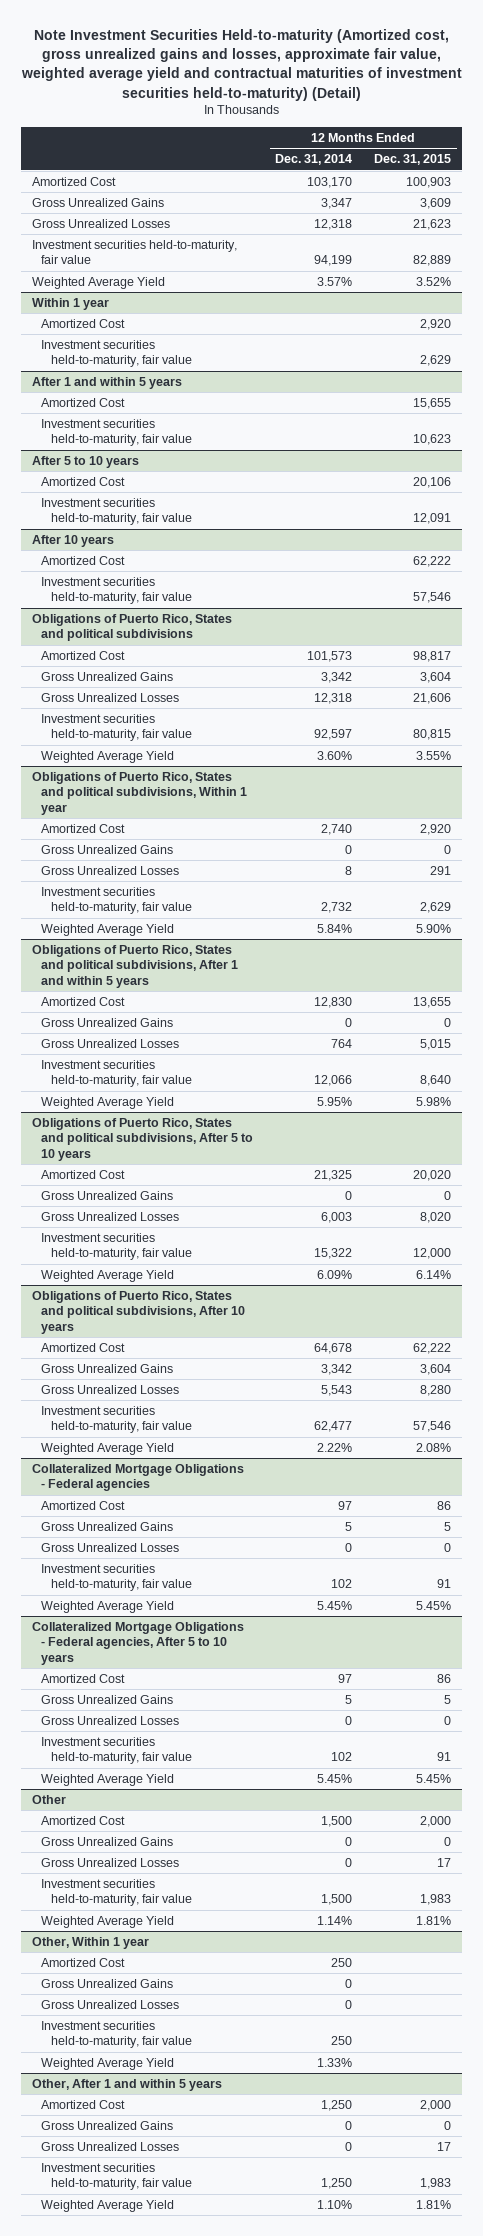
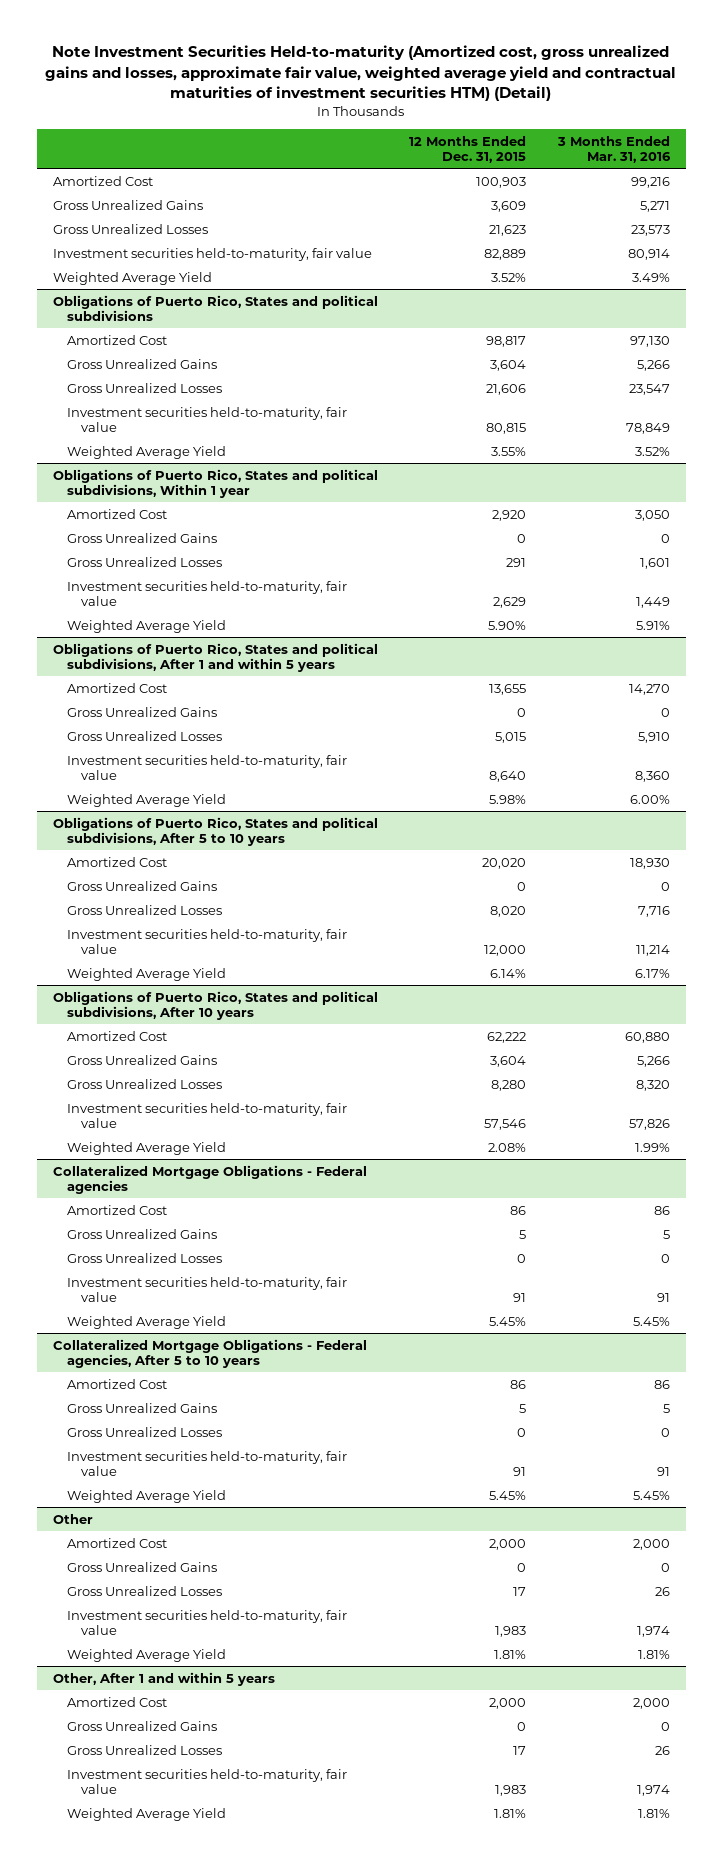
- Note Investment Securities Held-to-maturity (Amortized cost, gross unrealized gains and losses, approximate fair value, weighted average yield and contractual maturities of investment securities held-to-maturity) (Detail)
+ Note Investment Securities Held-to-maturity (Amortized cost, gross unrealized gains and losses, approximate fair value, weighted average yield and contractual maturities of investment securities HTM) (Detail)
- | 12 Months Ended Dec. 31, 2014 | 12 Months Ended Dec. 31, 2015
+ | 12 Months Ended Dec. 31, 2015 | 3 Months Ended Mar. 31, 2016
- Within 1 year
- Amortized Cost | | 2,920
- Investment securities held-to-maturity, fair value | | 2,629
- After 1 and within 5 years
- Amortized Cost | | 15,655
- Investment securities held-to-maturity, fair value | | 10,623
- After 5 to 10 years
- Amortized Cost | | 20,106
- Investment securities held-to-maturity, fair value | | 12,091
- After 10 years
- Amortized Cost | | 62,222
- Investment securities held-to-maturity, fair value | | 57,546
- Other, Within 1 year
- Amortized Cost | 250 |
- Gross Unrealized Gains | 0 |
- Gross Unrealized Losses | 0 |
- Investment securities held-to-maturity, fair value | 250 |
- Weighted Average Yield | 1.33% |

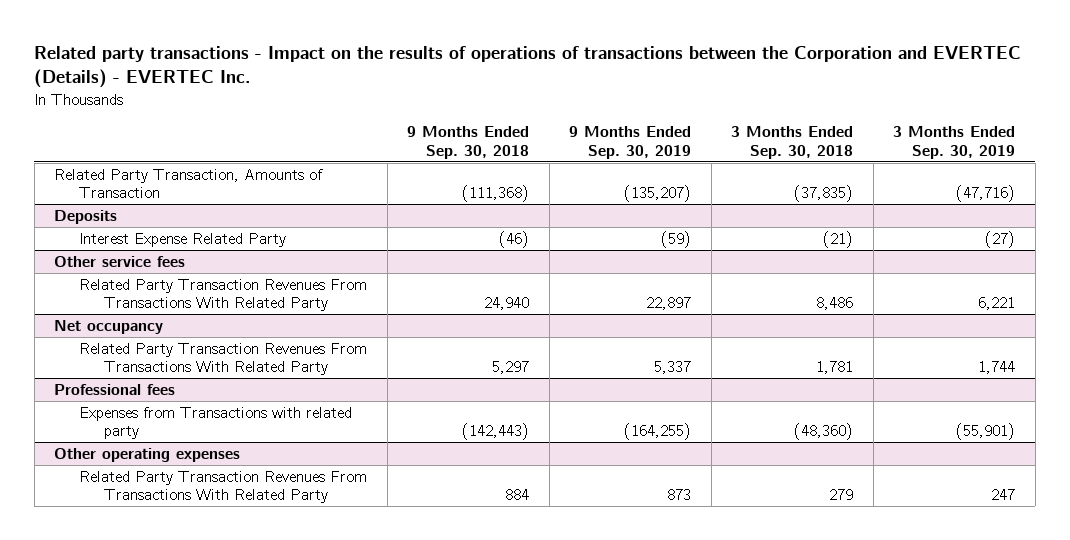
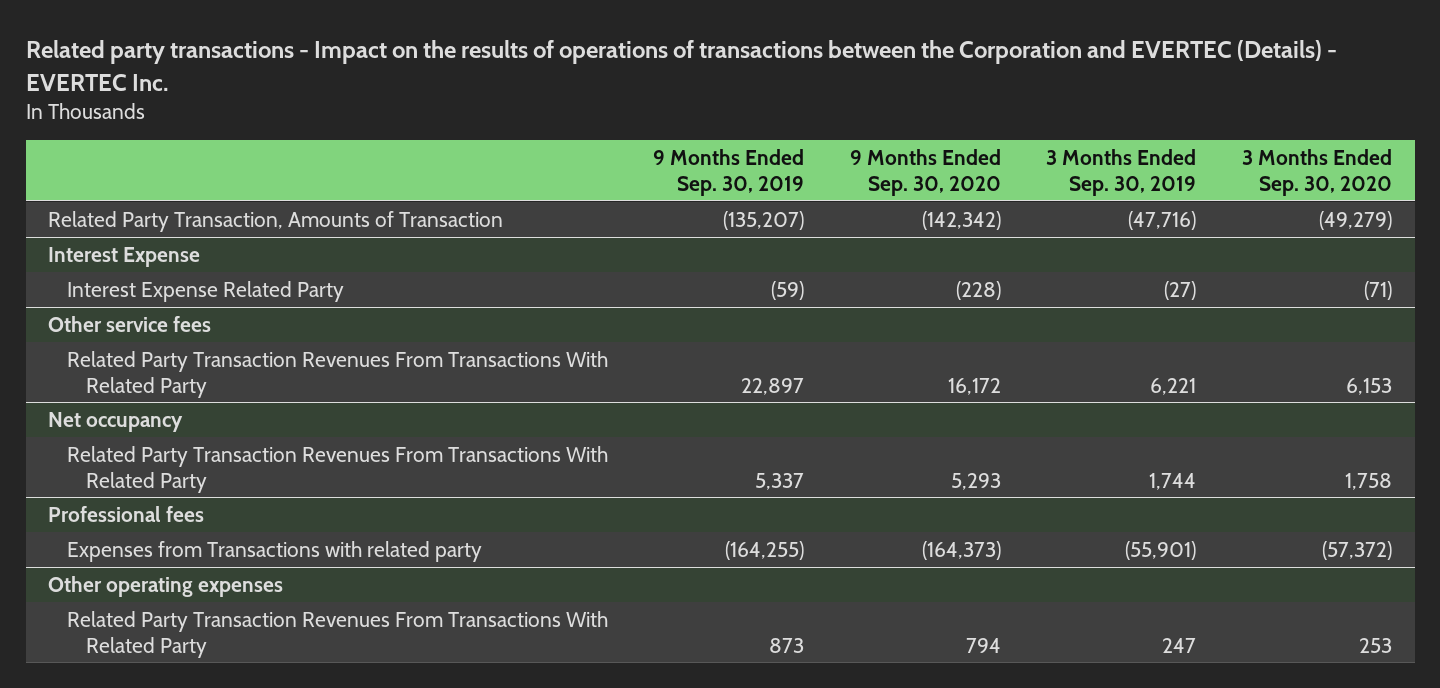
- | 9 Months Ended Sep. 30, 2018 | 9 Months Ended Sep. 30, 2019 | 3 Months Ended Sep. 30, 2018 | 3 Months Ended Sep. 30, 2019
+ | 9 Months Ended Sep. 30, 2019 | 9 Months Ended Sep. 30, 2020 | 3 Months Ended Sep. 30, 2019 | 3 Months Ended Sep. 30, 2020
- Deposits
+ Interest Expense

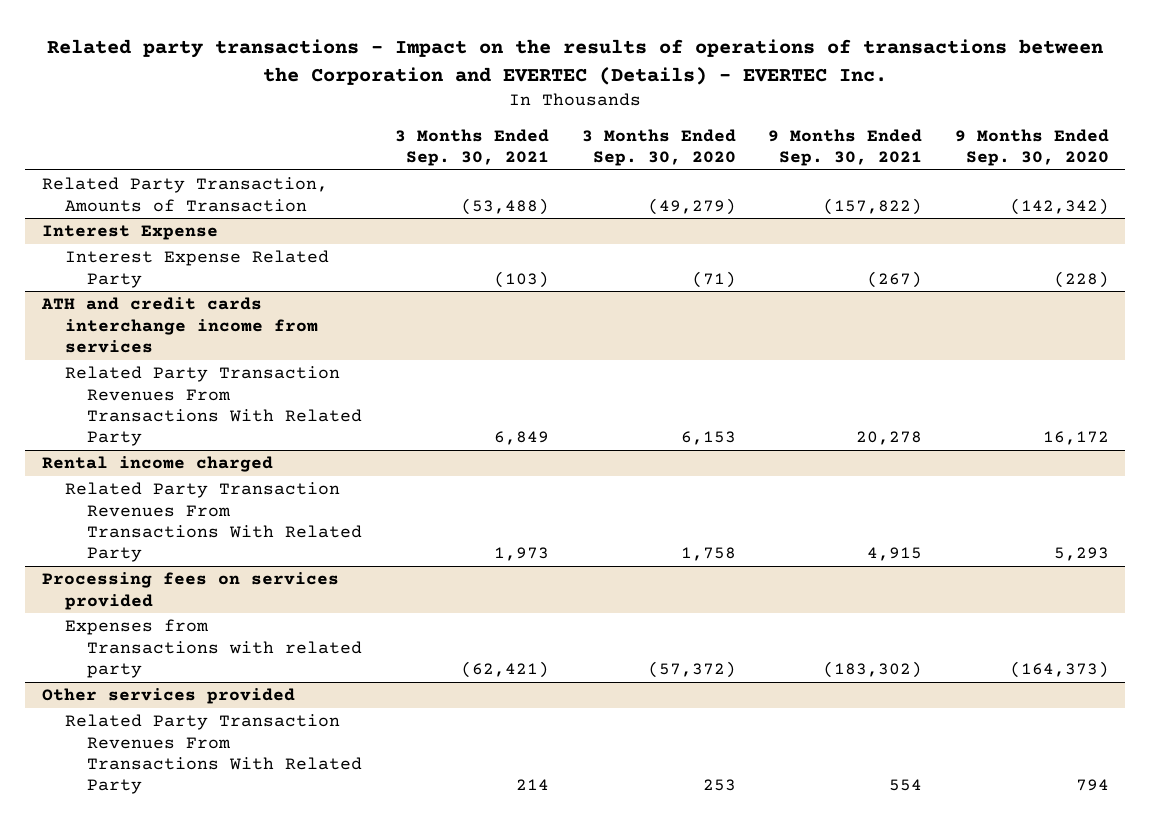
- | 9 Months Ended Sep. 30, 2019 | 9 Months Ended Sep. 30, 2020 | 3 Months Ended Sep. 30, 2019 | 3 Months Ended Sep. 30, 2020
+ | 3 Months Ended Sep. 30, 2021 | 3 Months Ended Sep. 30, 2020 | 9 Months Ended Sep. 30, 2021 | 9 Months Ended Sep. 30, 2020
- Other service fees
+ ATH and credit cards interchange income from services
- Net occupancy
+ Rental income charged
- Professional fees
+ Processing fees on services provided
- Other operating expenses
+ Other services provided

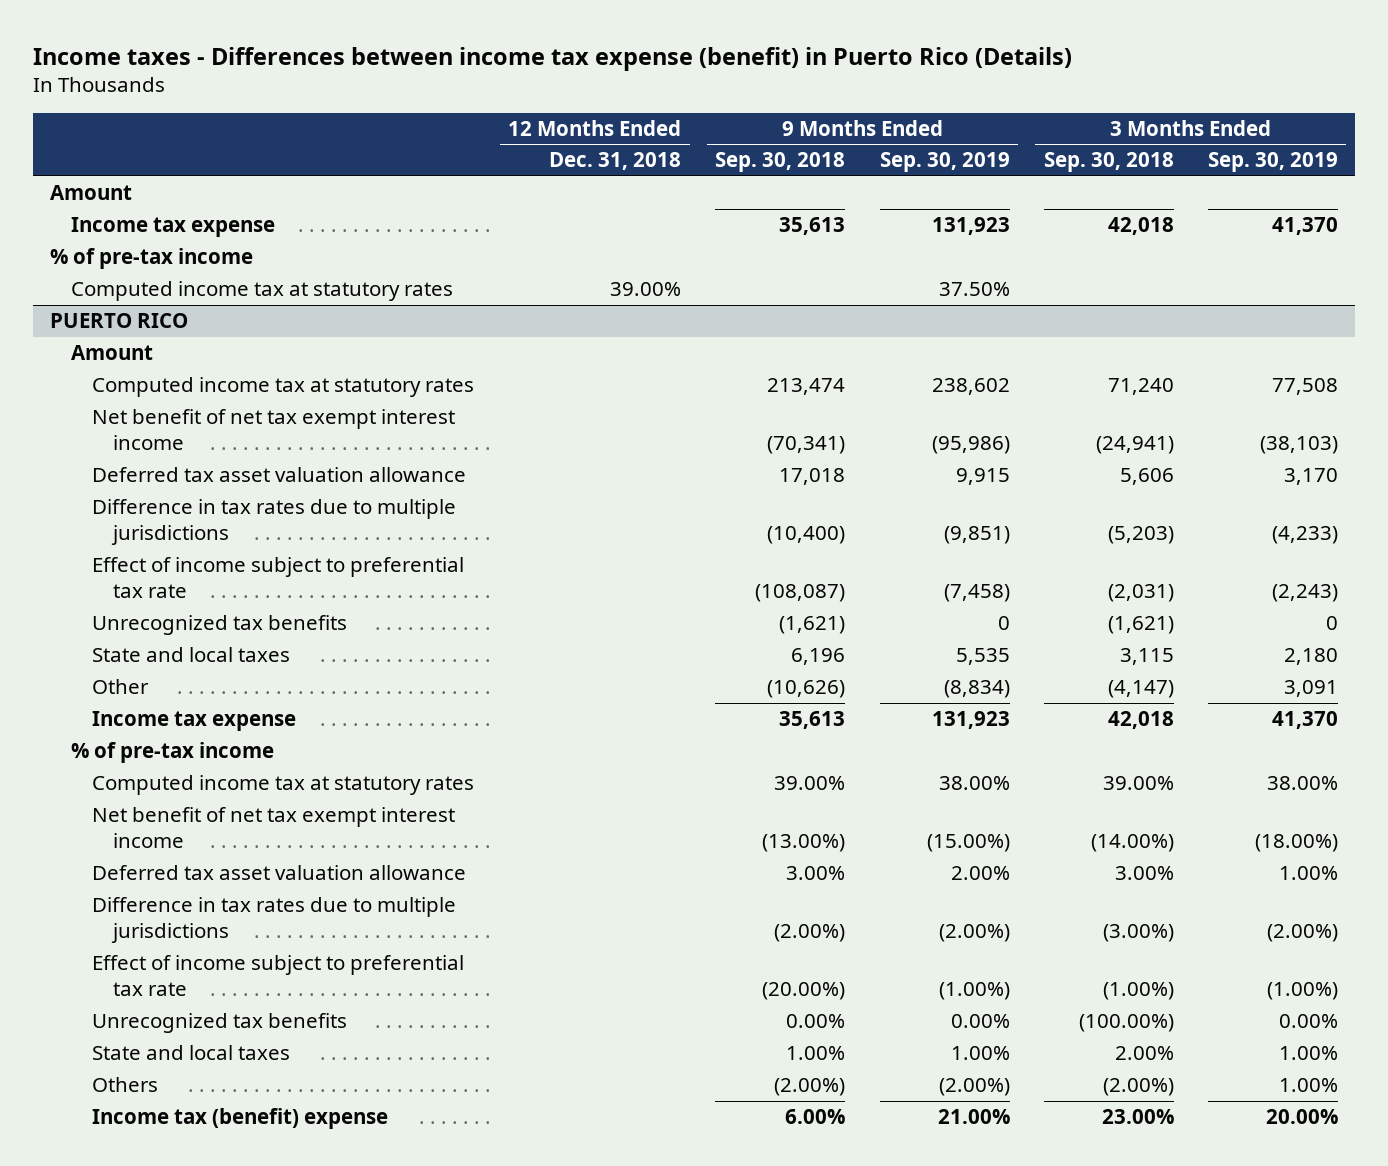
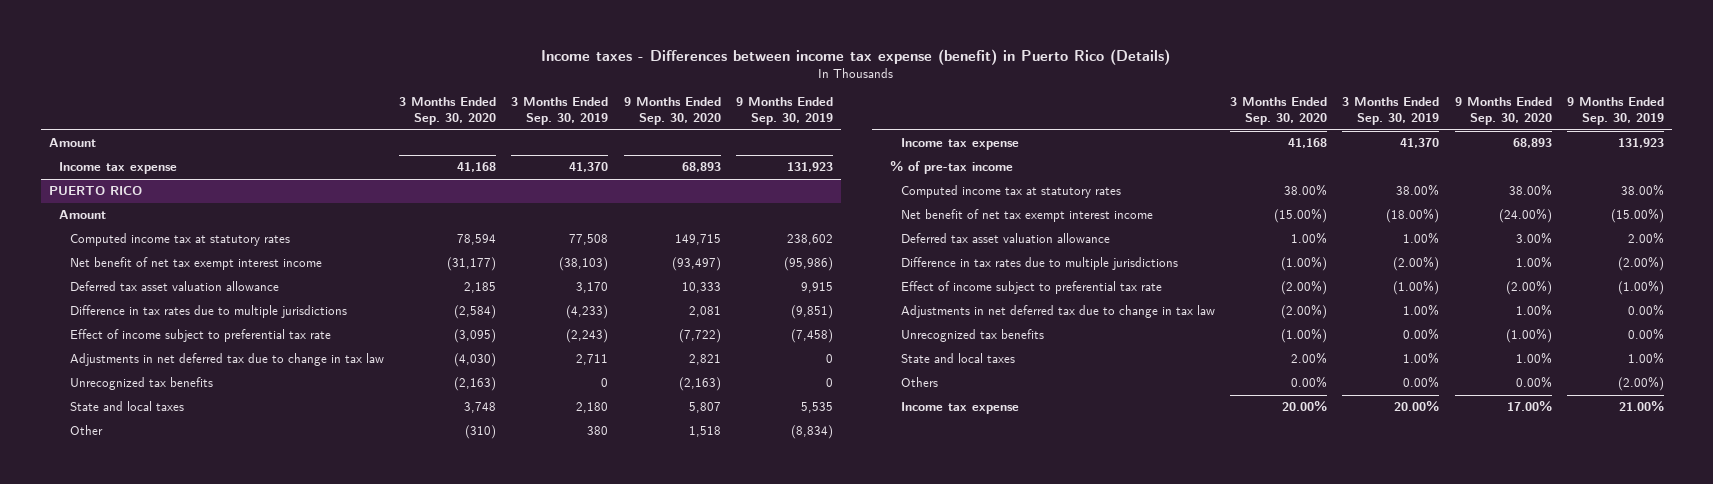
- | 12 Months Ended Dec. 31, 2018 | 9 Months Ended Sep. 30, 2018 | 9 Months Ended Sep. 30, 2019 | 3 Months Ended Sep. 30, 2018 | 3 Months Ended Sep. 30, 2019
+ | 3 Months Ended Sep. 30, 2020 | 3 Months Ended Sep. 30, 2019 | 9 Months Ended Sep. 30, 2020 | 9 Months Ended Sep. 30, 2019
- % of pre-tax income
- Computed income tax at statutory rates | 39.00% | | 37.50% | |
@ PUERTO RICO
+ Adjustments in net deferred tax due to change in tax law | (4,030) | 2,711 | 2,821 | 0
- Other | | (10,626) | (8,834) | (4,147) | 3,091
+ Other | (310) | 380 | 1,518 | (8,834)
+ Adjustments in net deferred tax due to change in tax law | (2.00%) | 1.00% | 1.00% | 0.00%
- Others | | (2.00%) | (2.00%) | (2.00%) | 1.00%
- Income tax (benefit) expense | | 6.00% | 21.00% | 23.00% | 20.00%
+ Others | 0.00% | 0.00% | 0.00% | (2.00%)
+ Income tax expense | 20.00% | 20.00% | 17.00% | 21.00%

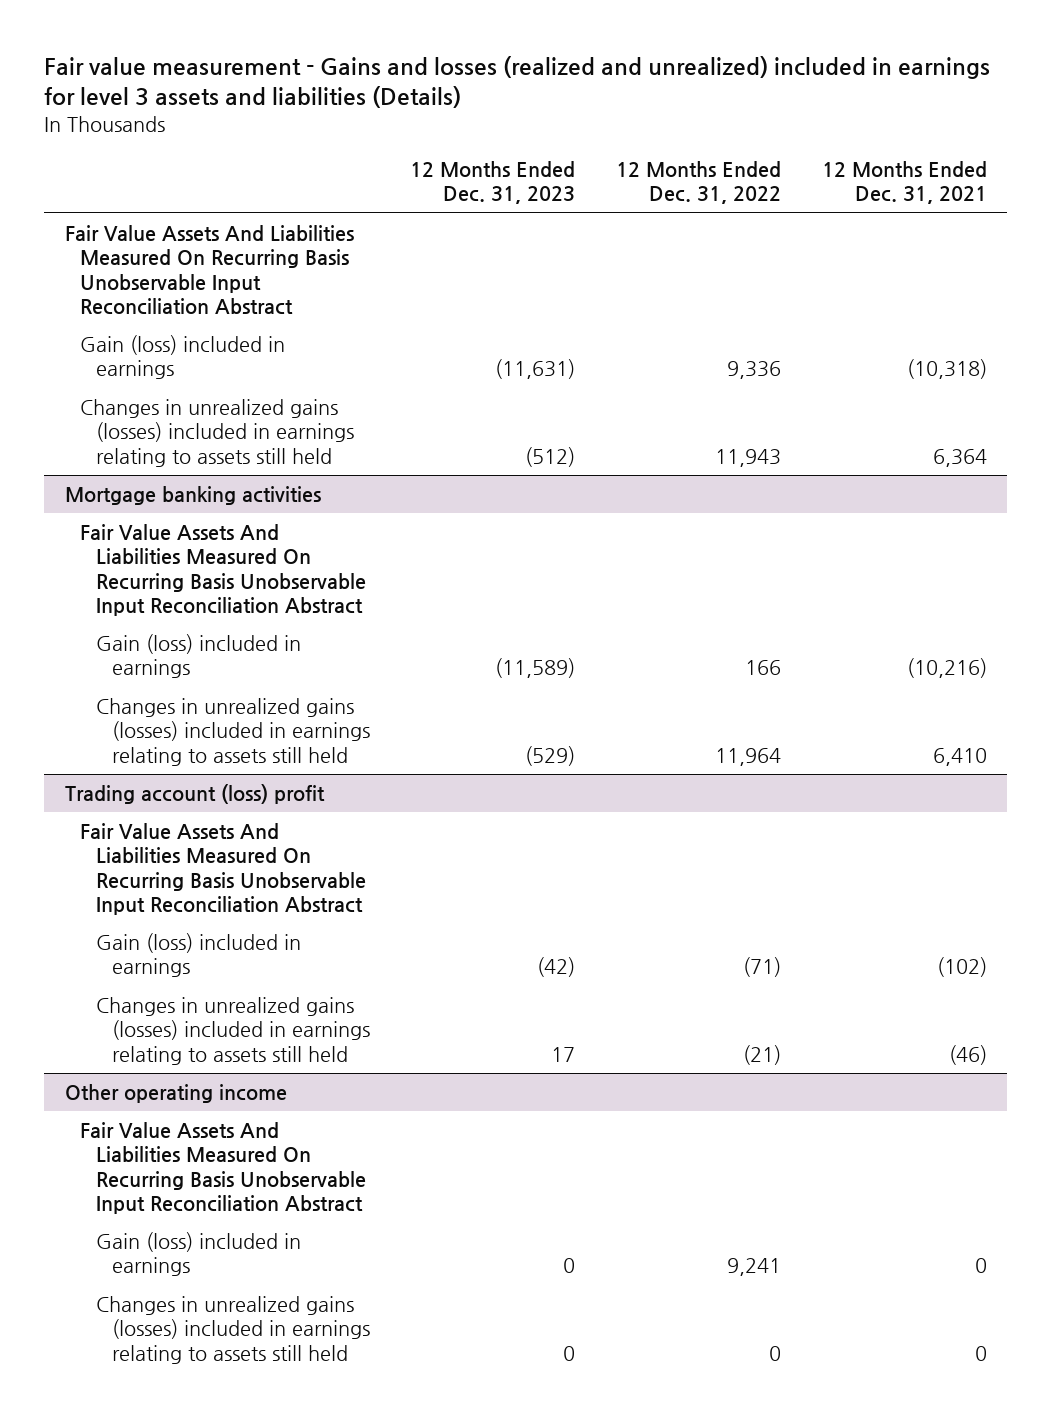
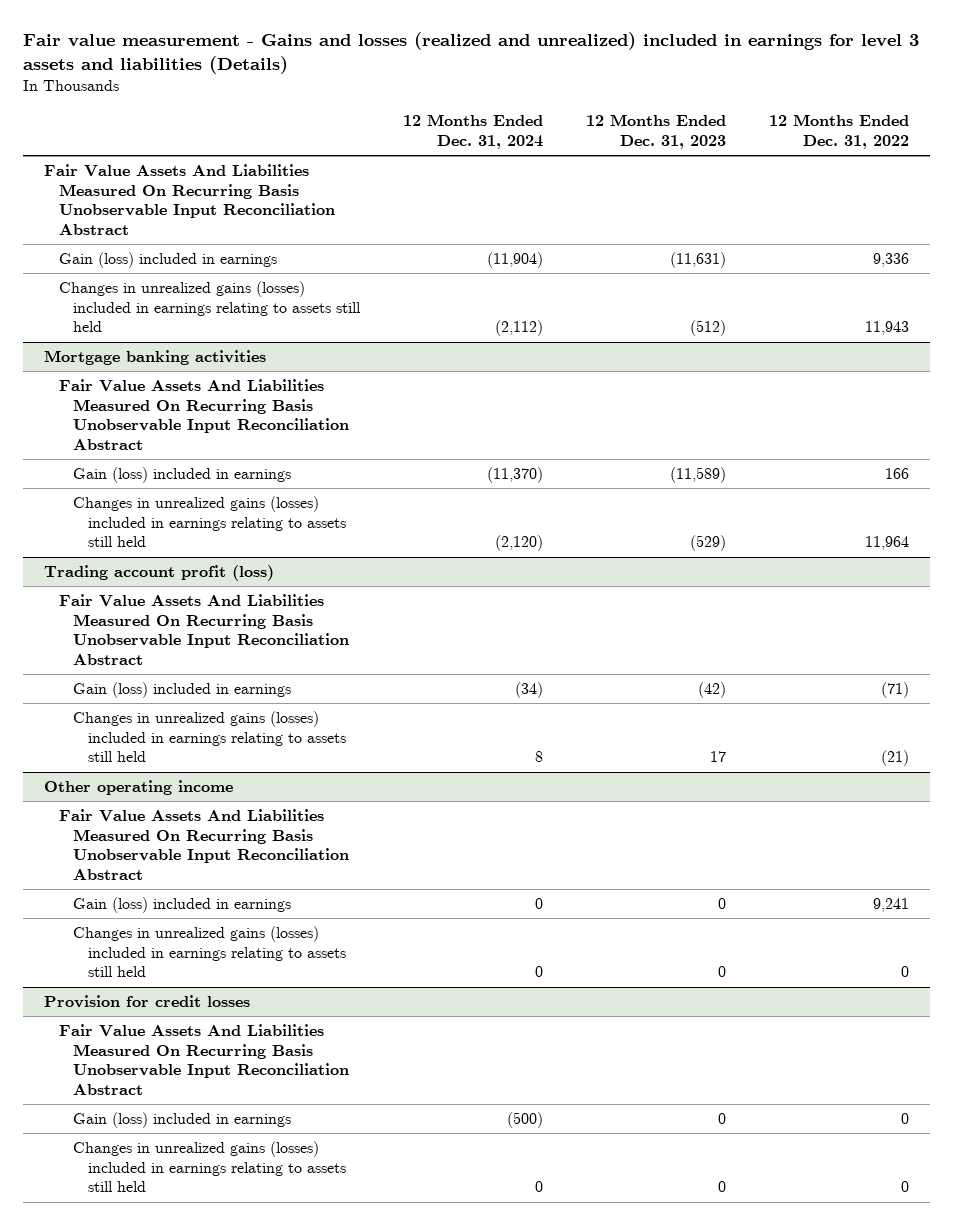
- | 12 Months Ended Dec. 31, 2023 | 12 Months Ended Dec. 31, 2022 | 12 Months Ended Dec. 31, 2021
+ | 12 Months Ended Dec. 31, 2024 | 12 Months Ended Dec. 31, 2023 | 12 Months Ended Dec. 31, 2022
- Trading account (loss) profit
+ Trading account profit (loss)
+ Provision for credit losses
+ Fair Value Assets And Liabilities Measured On Recurring Basis Unobservable Input Reconciliation Abstract
+ Gain (loss) included in earnings | (500) | 0 | 0
+ Changes in unrealized gains (losses) included in earnings relating to assets still held | 0 | 0 | 0

